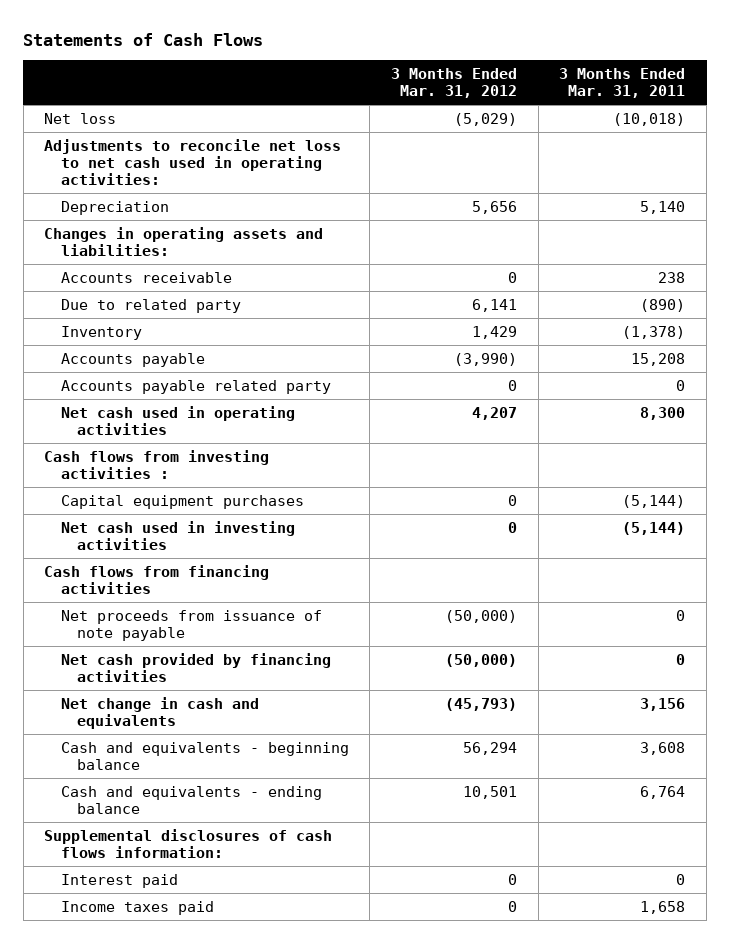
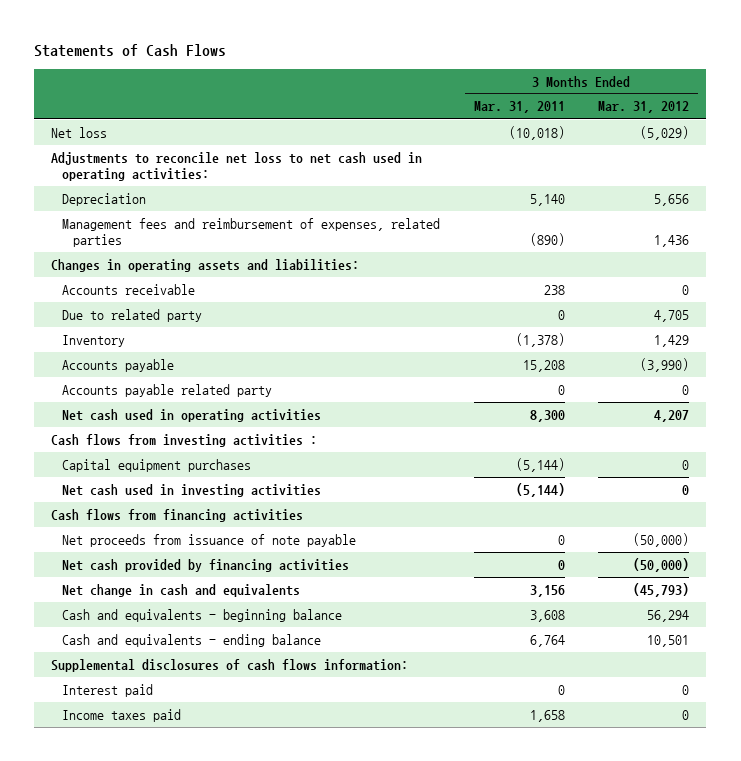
- | 3 Months Ended Mar. 31, 2012 | 3 Months Ended Mar. 31, 2011
+ | 3 Months Ended Mar. 31, 2011 | 3 Months Ended Mar. 31, 2012
+ Management fees and reimbursement of expenses, related parties | (890) | 1,436
- Due to related party | 6,141 | (890)
+ Due to related party | 0 | 4,705

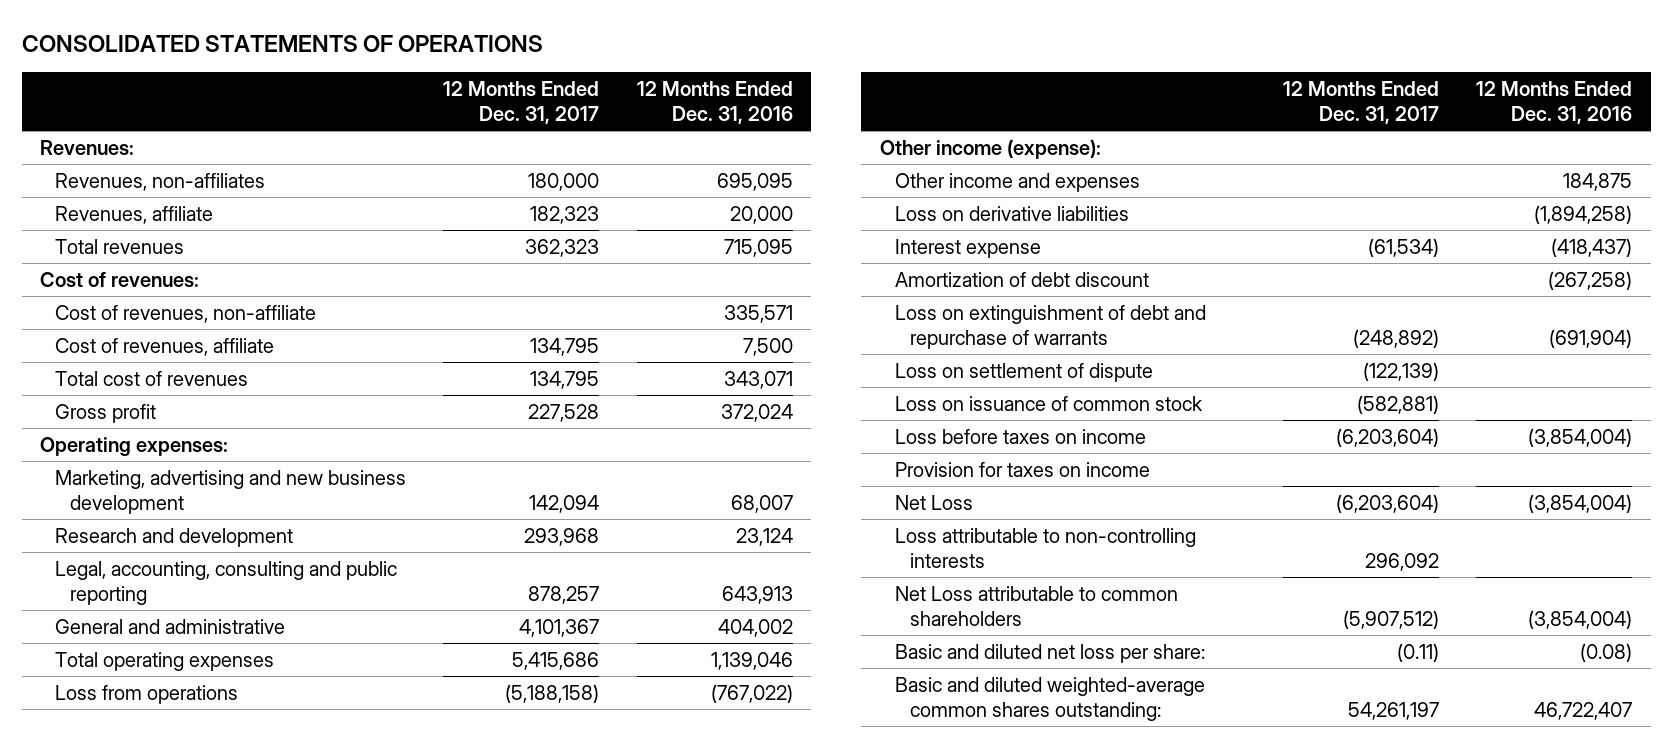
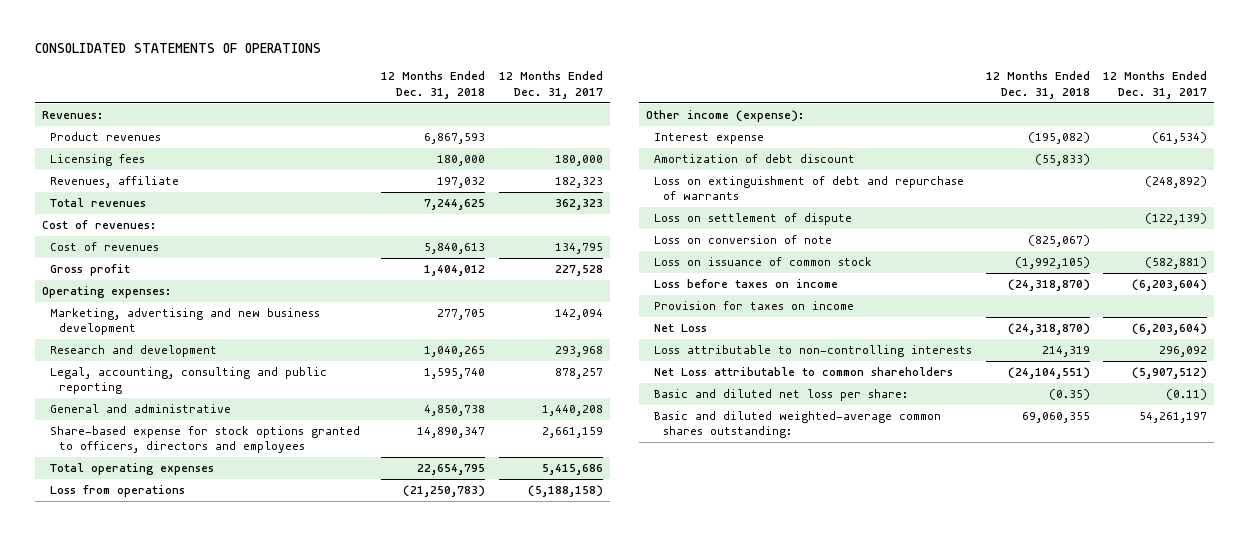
- | 12 Months Ended Dec. 31, 2017 | 12 Months Ended Dec. 31, 2016
+ | 12 Months Ended Dec. 31, 2018 | 12 Months Ended Dec. 31, 2017
- Revenues, non-affiliates | 180,000 | 695,095
+ Product revenues | 6,867,593 |
+ Licensing fees | 180,000 | 180,000
- Cost of revenues, non-affiliate | | 335,571
- Cost of revenues, affiliate | 134,795 | 7,500
- Total cost of revenues | 134,795 | 343,071
+ Cost of revenues | 5,840,613 | 134,795
- General and administrative | 4,101,367 | 404,002
+ General and administrative | 4,850,738 | 1,440,208
+ Share-based expense for stock options granted to officers, directors and employees | 14,890,347 | 2,661,159
- Other income and expenses | | 184,875
- Loss on derivative liabilities | | (1,894,258)
+ Loss on conversion of note | (825,067) |

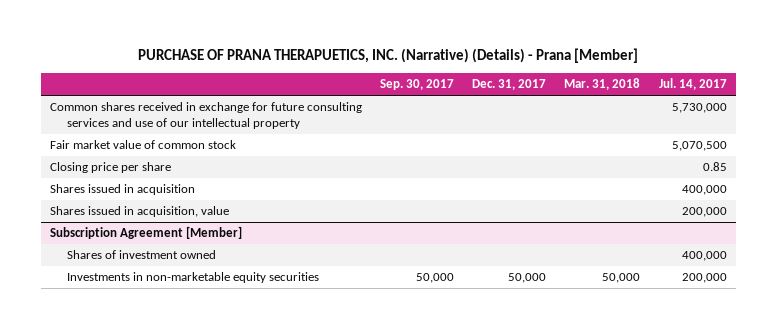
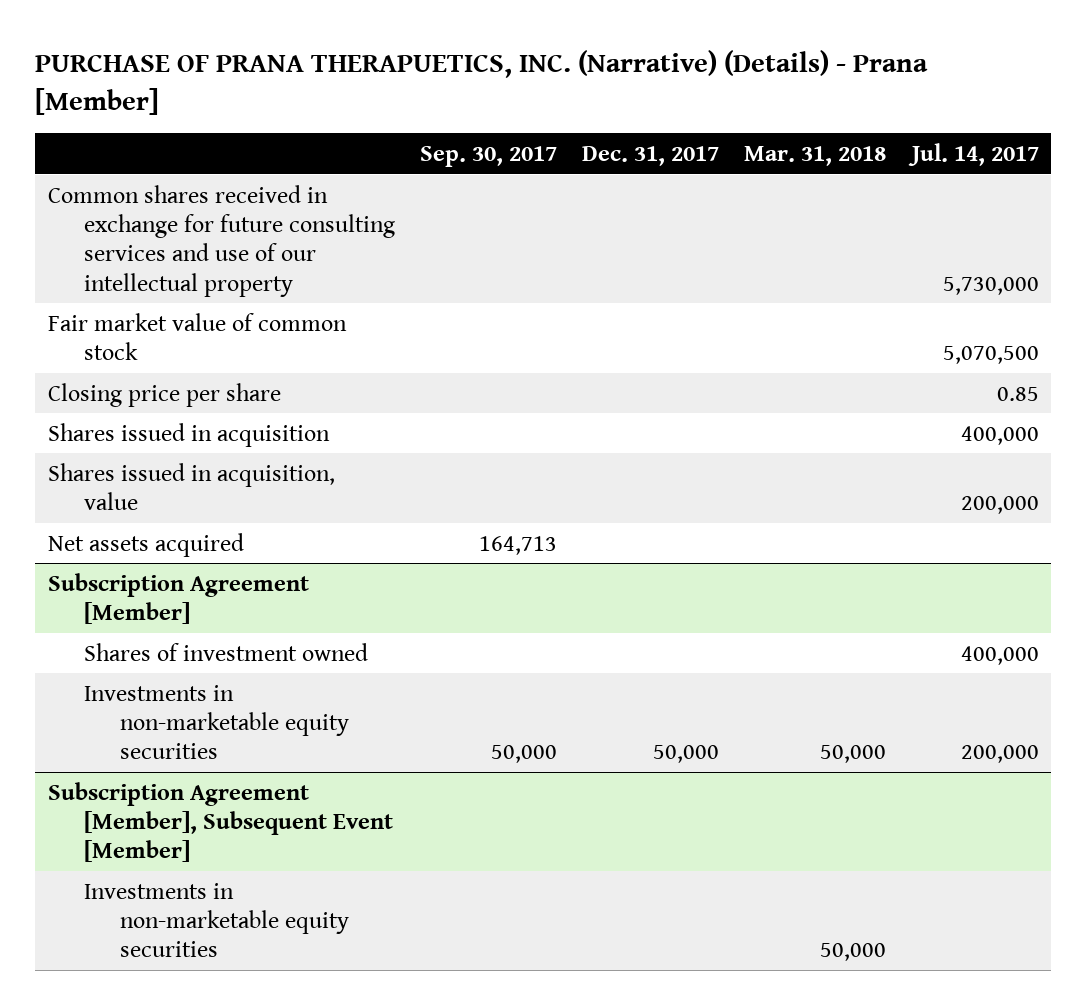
+ Net assets acquired | 164,713 | | |
+ Subscription Agreement [Member], Subsequent Event [Member]
+ Investments in non-marketable equity securities | | | 50,000 |

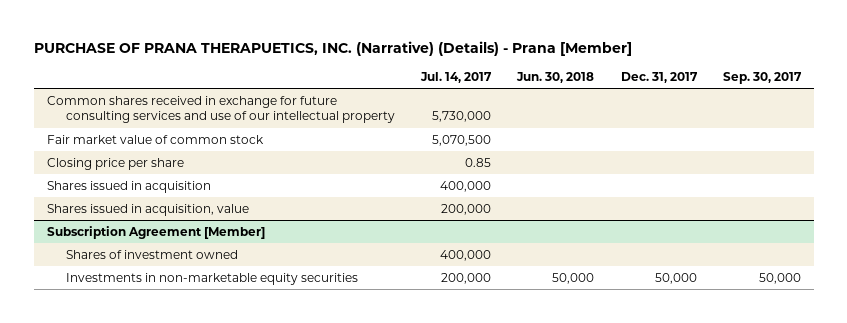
- | Sep. 30, 2017 | Dec. 31, 2017 | Mar. 31, 2018 | Jul. 14, 2017
+ | Jul. 14, 2017 | Jun. 30, 2018 | Dec. 31, 2017 | Sep. 30, 2017
- Net assets acquired | 164,713 | | |
- Subscription Agreement [Member], Subsequent Event [Member]
- Investments in non-marketable equity securities | | | 50,000 |

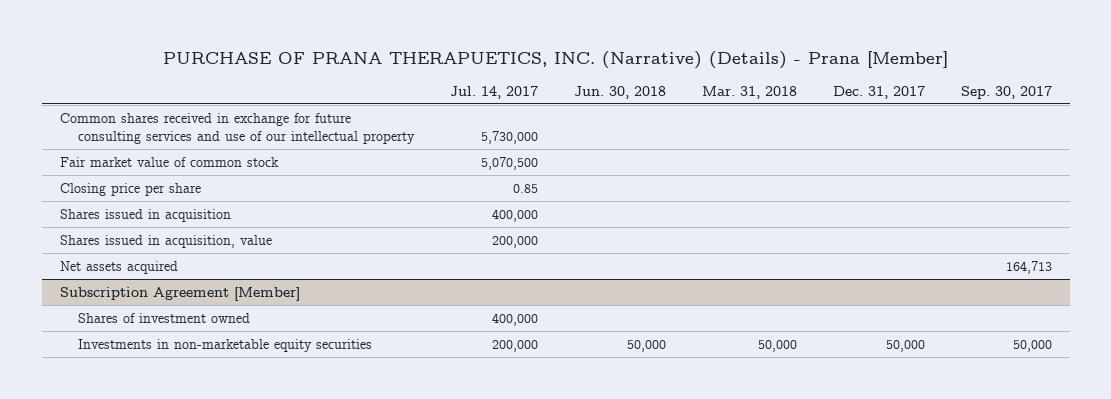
- | Jul. 14, 2017 | Jun. 30, 2018 | Dec. 31, 2017 | Sep. 30, 2017
+ | Jul. 14, 2017 | Jun. 30, 2018 | Mar. 31, 2018 | Dec. 31, 2017 | Sep. 30, 2017
+ Net assets acquired | | | | | 164,713

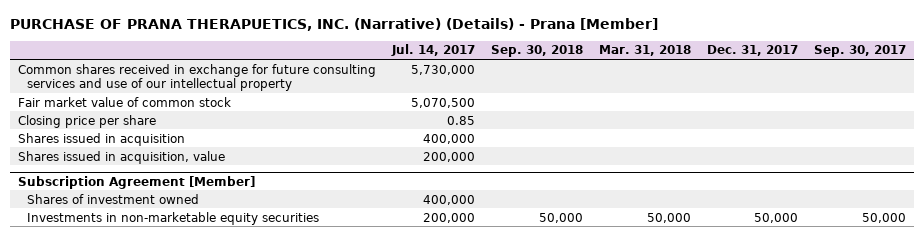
- | Jul. 14, 2017 | Jun. 30, 2018 | Mar. 31, 2018 | Dec. 31, 2017 | Sep. 30, 2017
+ | Jul. 14, 2017 | Sep. 30, 2018 | Mar. 31, 2018 | Dec. 31, 2017 | Sep. 30, 2017
- Net assets acquired | | | | | 164,713

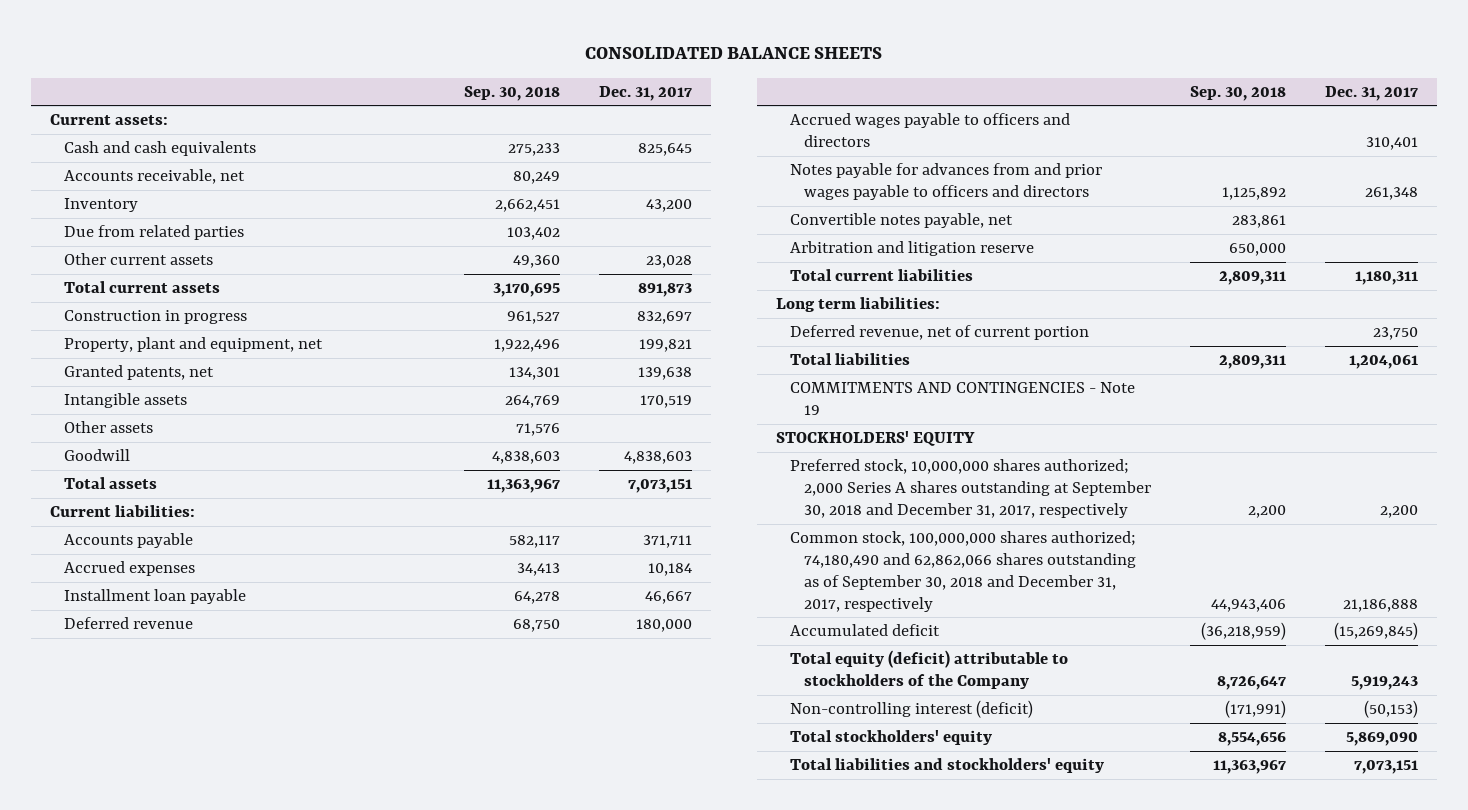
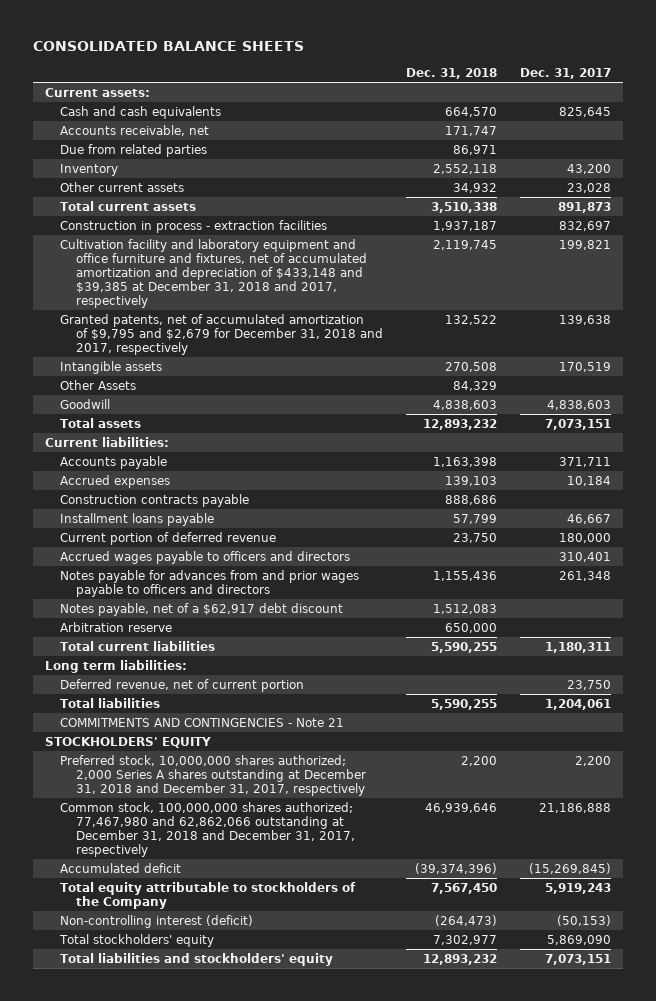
- | Sep. 30, 2018 | Dec. 31, 2017
+ | Dec. 31, 2018 | Dec. 31, 2017
moved down: Inventory | 2,552,118 | 43,200
- Construction in progress | 961,527 | 832,697
- Property, plant and equipment, net | 1,922,496 | 199,821
- Granted patents, net | 134,301 | 139,638
+ Construction in process - extraction facilities | 1,937,187 | 832,697
+ Cultivation facility and laboratory equipment and office furniture and fixtures, net of accumulated amortization and depreciation of $433,148 and $39,385 at December 31, 2018 and 2017, respectively | 2,119,745 | 199,821
+ Granted patents, net of accumulated amortization of $9,795 and $2,679 for December 31, 2018 and 2017, respectively | 132,522 | 139,638
- Other assets | 71,576 |
+ Other Assets | 84,329 |
- Installment loan payable | 64,278 | 46,667
- Deferred revenue | 68,750 | 180,000
+ Construction contracts payable | 888,686 |
+ Installment loans payable | 57,799 | 46,667
+ Current portion of deferred revenue | 23,750 | 180,000
- Convertible notes payable, net | 283,861 |
- Arbitration and litigation reserve | 650,000 |
+ Notes payable, net of a $62,917 debt discount | 1,512,083 |
+ Arbitration reserve | 650,000 |
- COMMITMENTS AND CONTINGENCIES - Note 19
+ COMMITMENTS AND CONTINGENCIES - Note 21
- Preferred stock, 10,000,000 shares authorized; 2,000 Series A shares outstanding at September 30, 2018 and December 31, 2017, respectively | 2,200 | 2,200
- Common stock, 100,000,000 shares authorized; 74,180,490 and 62,862,066 shares outstanding as of September 30, 2018 and December 31, 2017, respectively | 44,943,406 | 21,186,888
+ Preferred stock, 10,000,000 shares authorized; 2,000 Series A shares outstanding at December 31, 2018 and December 31, 2017, respectively | 2,200 | 2,200
+ Common stock, 100,000,000 shares authorized; 77,467,980 and 62,862,066 outstanding at December 31, 2018 and December 31, 2017, respectively | 46,939,646 | 21,186,888
- Total equity (deficit) attributable to stockholders of the Company | 8,726,647 | 5,919,243
+ Total equity attributable to stockholders of the Company | 7,567,450 | 5,919,243

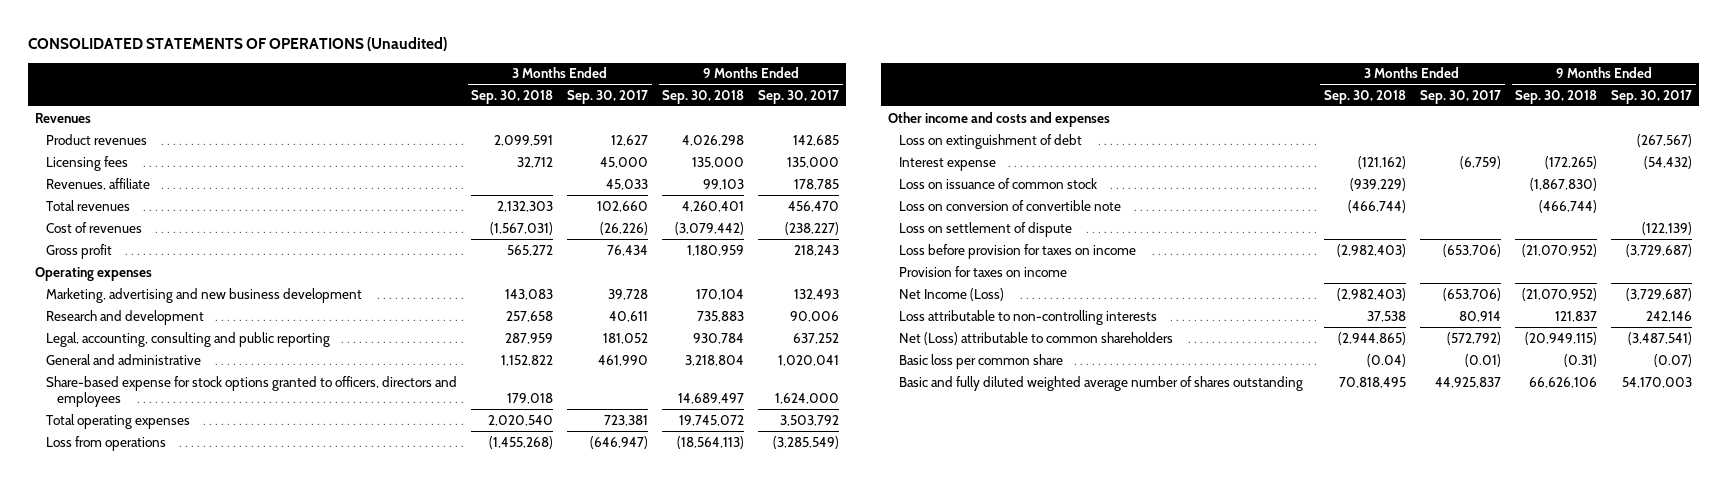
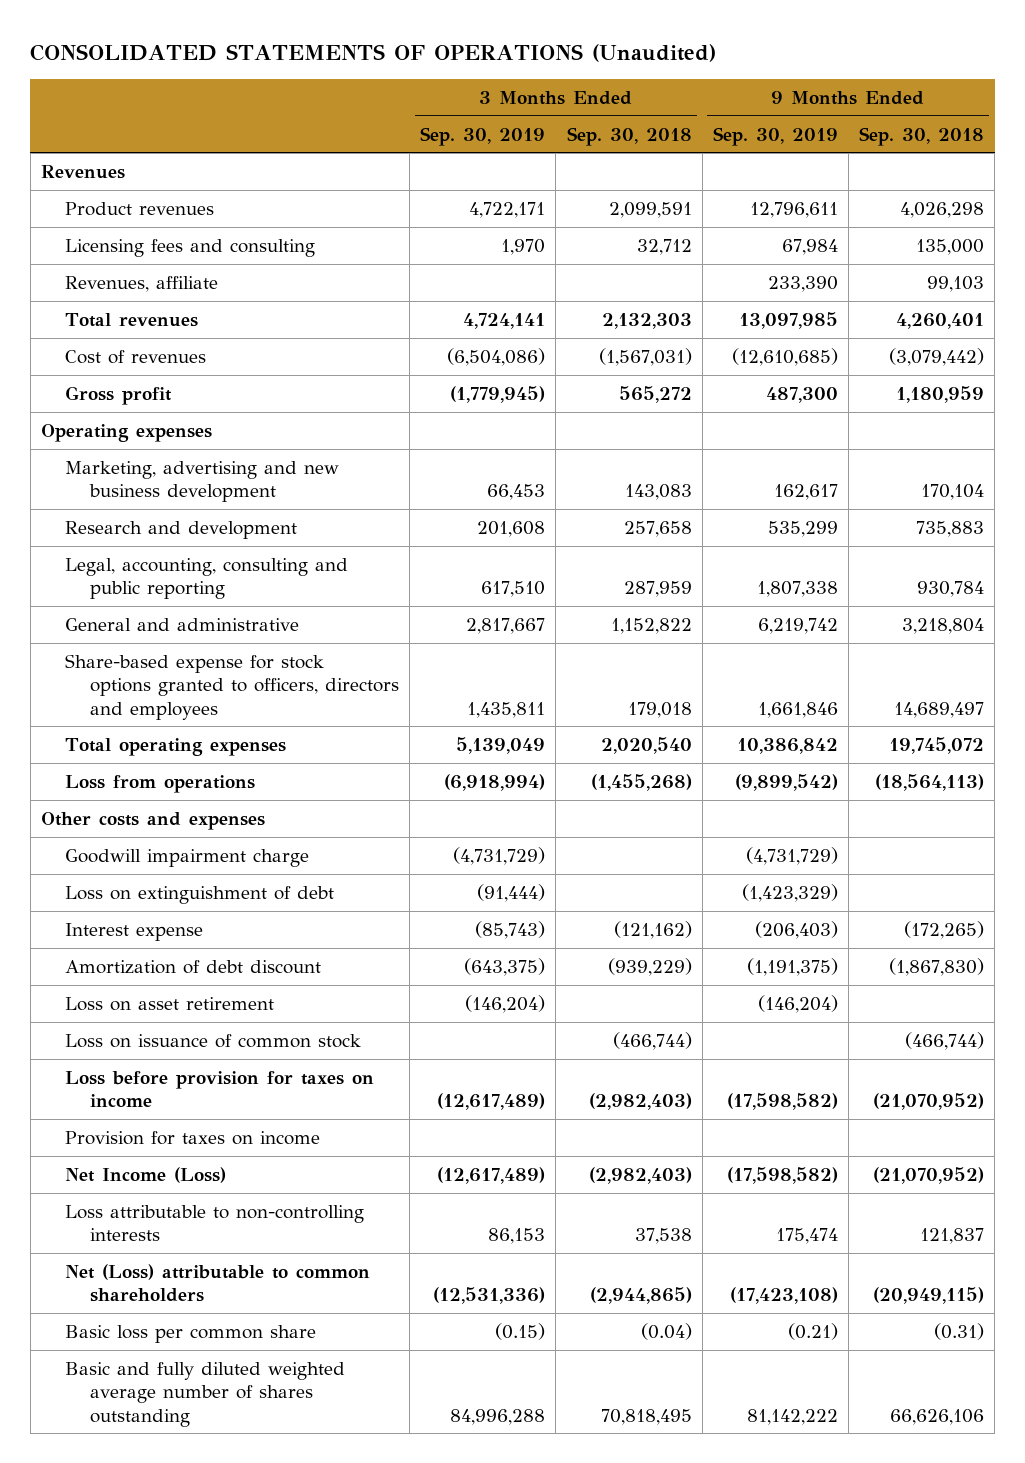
- | 3 Months Ended Sep. 30, 2018 | 3 Months Ended Sep. 30, 2017 | 9 Months Ended Sep. 30, 2018 | 9 Months Ended Sep. 30, 2017
+ | 3 Months Ended Sep. 30, 2019 | 3 Months Ended Sep. 30, 2018 | 9 Months Ended Sep. 30, 2019 | 9 Months Ended Sep. 30, 2018
- Licensing fees | 32,712 | 45,000 | 135,000 | 135,000
+ Licensing fees and consulting | 1,970 | 32,712 | 67,984 | 135,000
- Other income and costs and expenses
+ Other costs and expenses
+ Goodwill impairment charge | (4,731,729) | | (4,731,729) |
- Loss on issuance of common stock | (939,229) | | (1,867,830) |
- Loss on conversion of convertible note | (466,744) | | (466,744) |
- Loss on settlement of dispute | | | | (122,139)
+ Amortization of debt discount | (643,375) | (939,229) | (1,191,375) | (1,867,830)
+ Loss on asset retirement | (146,204) | | (146,204) |
+ Loss on issuance of common stock | | (466,744) | | (466,744)

